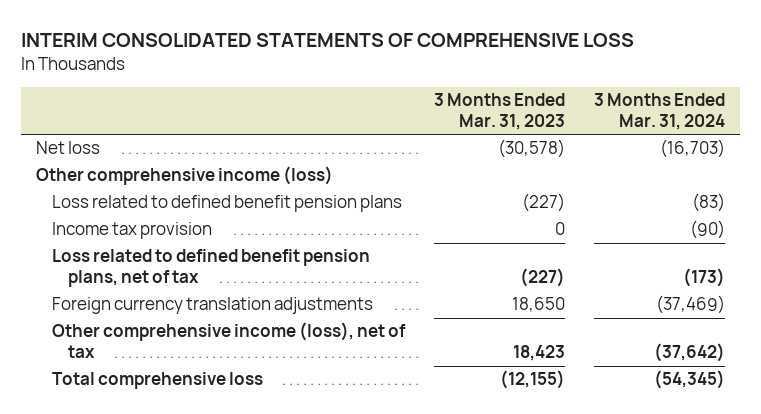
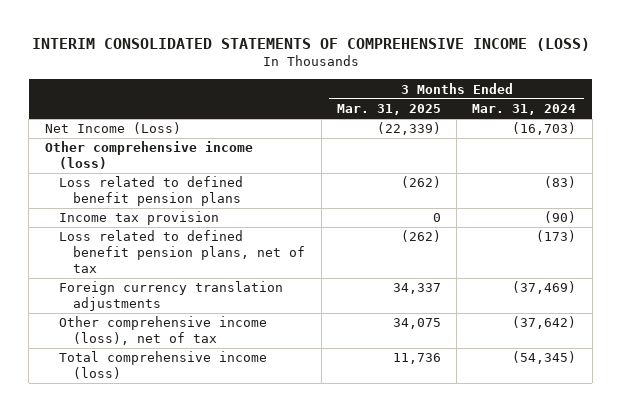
- INTERIM CONSOLIDATED STATEMENTS OF COMPREHENSIVE LOSS
+ INTERIM CONSOLIDATED STATEMENTS OF COMPREHENSIVE INCOME (LOSS)
- | 3 Months Ended Mar. 31, 2023 | 3 Months Ended Mar. 31, 2024
+ | 3 Months Ended Mar. 31, 2025 | 3 Months Ended Mar. 31, 2024
- Net loss | (30,578) | (16,703)
+ Net Income (Loss) | (22,339) | (16,703)
- Total comprehensive loss | (12,155) | (54,345)
+ Total comprehensive income (loss) | 11,736 | (54,345)

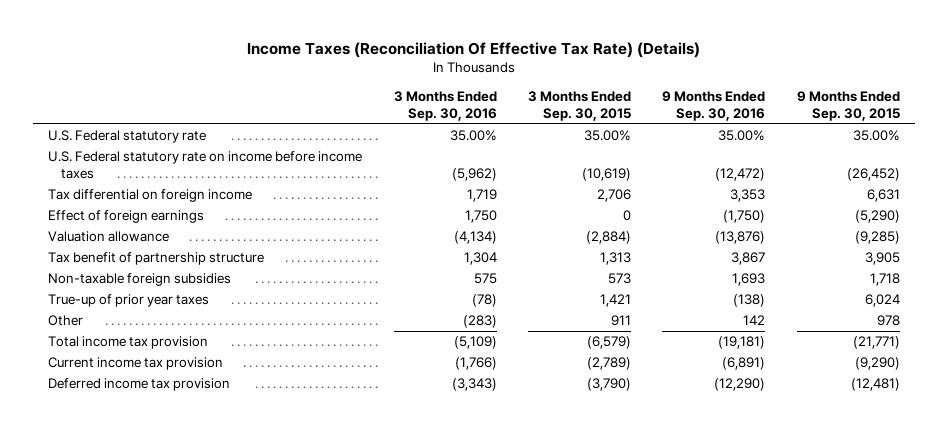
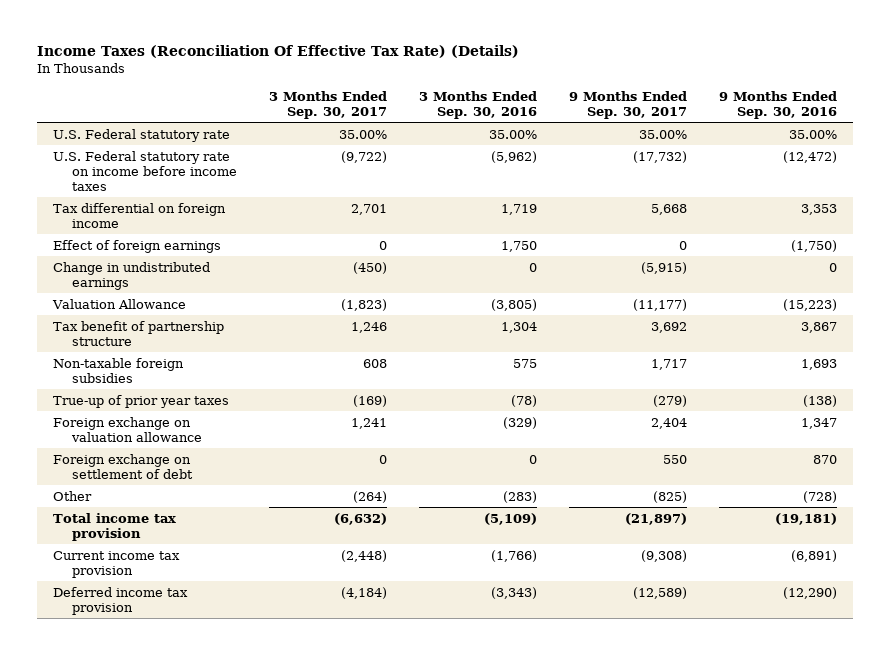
- | 3 Months Ended Sep. 30, 2016 | 3 Months Ended Sep. 30, 2015 | 9 Months Ended Sep. 30, 2016 | 9 Months Ended Sep. 30, 2015
+ | 3 Months Ended Sep. 30, 2017 | 3 Months Ended Sep. 30, 2016 | 9 Months Ended Sep. 30, 2017 | 9 Months Ended Sep. 30, 2016
- Valuation allowance | (4,134) | (2,884) | (13,876) | (9,285)
+ Change in undistributed earnings | (450) | 0 | (5,915) | 0
+ Valuation Allowance | (1,823) | (3,805) | (11,177) | (15,223)
- Other | (283) | 911 | 142 | 978
+ Foreign exchange on valuation allowance | 1,241 | (329) | 2,404 | 1,347
+ Foreign exchange on settlement of debt | 0 | 0 | 550 | 870
+ Other | (264) | (283) | (825) | (728)

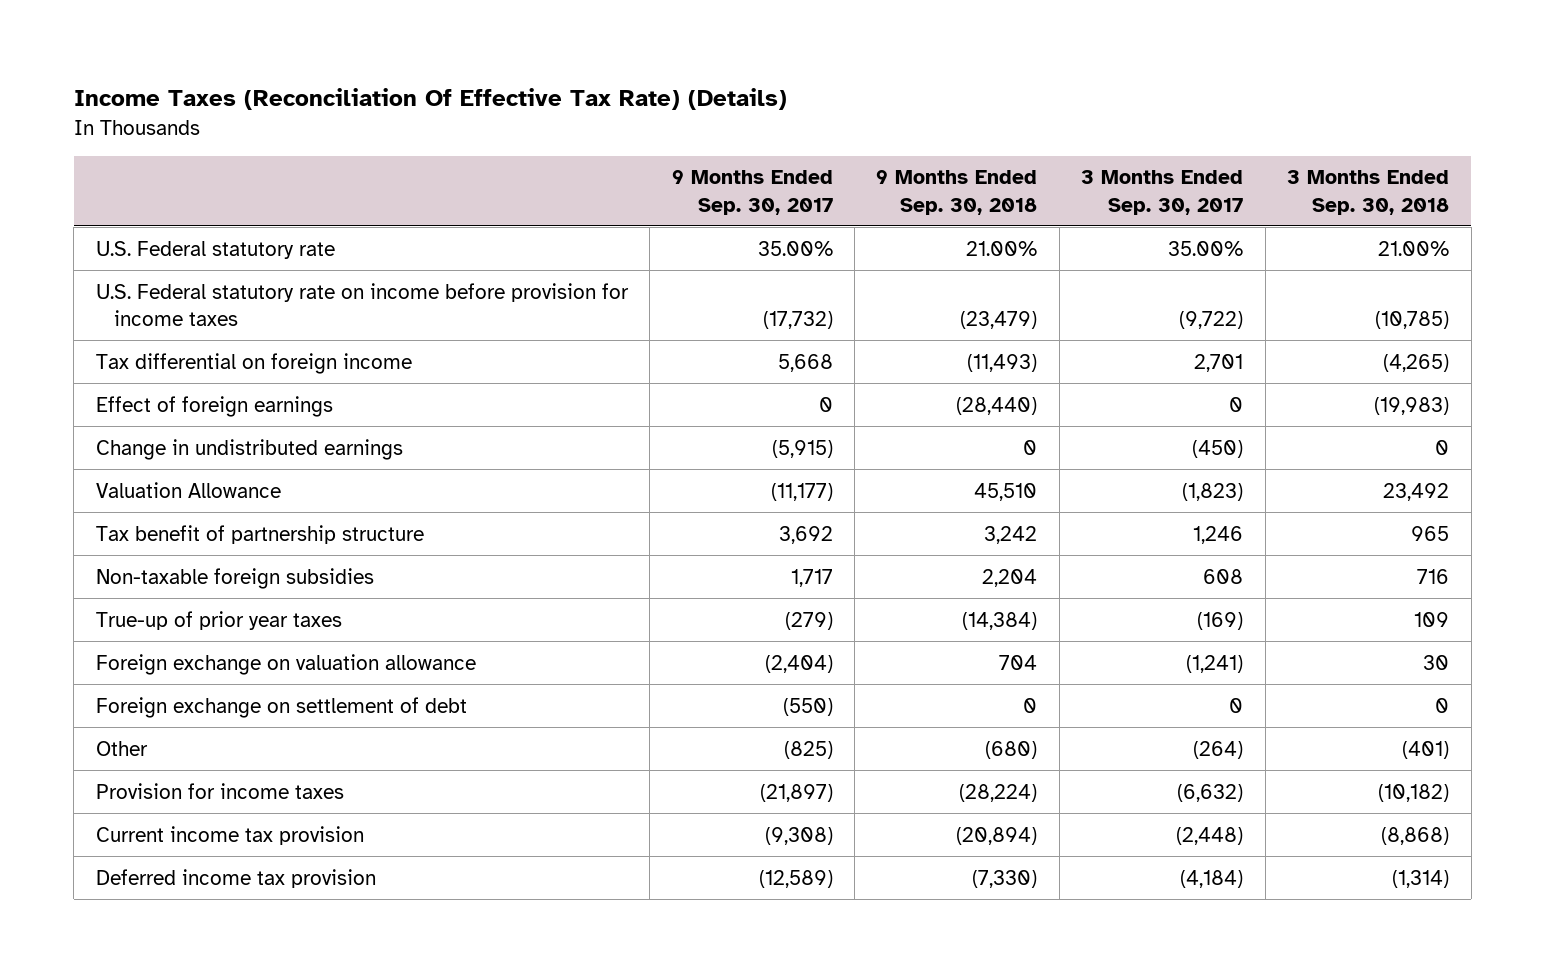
- | 3 Months Ended Sep. 30, 2017 | 3 Months Ended Sep. 30, 2016 | 9 Months Ended Sep. 30, 2017 | 9 Months Ended Sep. 30, 2016
+ | 9 Months Ended Sep. 30, 2017 | 9 Months Ended Sep. 30, 2018 | 3 Months Ended Sep. 30, 2017 | 3 Months Ended Sep. 30, 2018
- U.S. Federal statutory rate on income before income taxes | (9,722) | (5,962) | (17,732) | (12,472)
+ U.S. Federal statutory rate on income before provision for income taxes | (17,732) | (23,479) | (9,722) | (10,785)
- Foreign exchange on valuation allowance | 1,241 | (329) | 2,404 | 1,347
- Foreign exchange on settlement of debt | 0 | 0 | 550 | 870
+ Foreign exchange on valuation allowance | (2,404) | 704 | (1,241) | 30
+ Foreign exchange on settlement of debt | (550) | 0 | 0 | 0
- Total income tax provision | (6,632) | (5,109) | (21,897) | (19,181)
+ Provision for income taxes | (21,897) | (28,224) | (6,632) | (10,182)

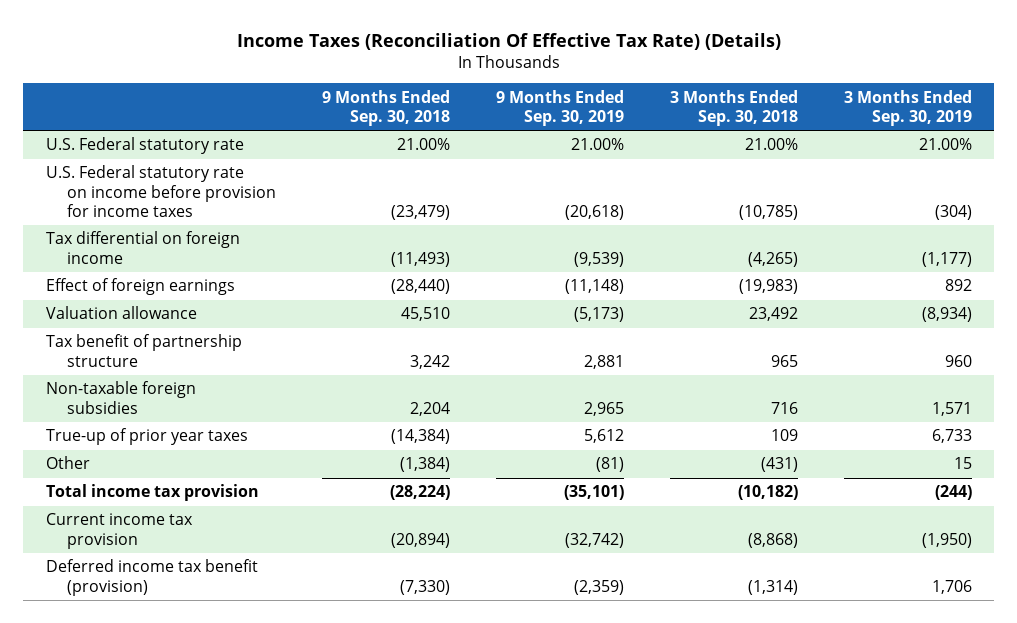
- | 9 Months Ended Sep. 30, 2017 | 9 Months Ended Sep. 30, 2018 | 3 Months Ended Sep. 30, 2017 | 3 Months Ended Sep. 30, 2018
+ | 9 Months Ended Sep. 30, 2018 | 9 Months Ended Sep. 30, 2019 | 3 Months Ended Sep. 30, 2018 | 3 Months Ended Sep. 30, 2019
- Change in undistributed earnings | (5,915) | 0 | (450) | 0
- Valuation Allowance | (11,177) | 45,510 | (1,823) | 23,492
+ Valuation allowance | 45,510 | (5,173) | 23,492 | (8,934)
- Foreign exchange on valuation allowance | (2,404) | 704 | (1,241) | 30
- Foreign exchange on settlement of debt | (550) | 0 | 0 | 0
- Other | (825) | (680) | (264) | (401)
- Provision for income taxes | (21,897) | (28,224) | (6,632) | (10,182)
+ Other | (1,384) | (81) | (431) | 15
+ Total income tax provision | (28,224) | (35,101) | (10,182) | (244)
- Deferred income tax provision | (12,589) | (7,330) | (4,184) | (1,314)
+ Deferred income tax benefit (provision) | (7,330) | (2,359) | (1,314) | 1,706

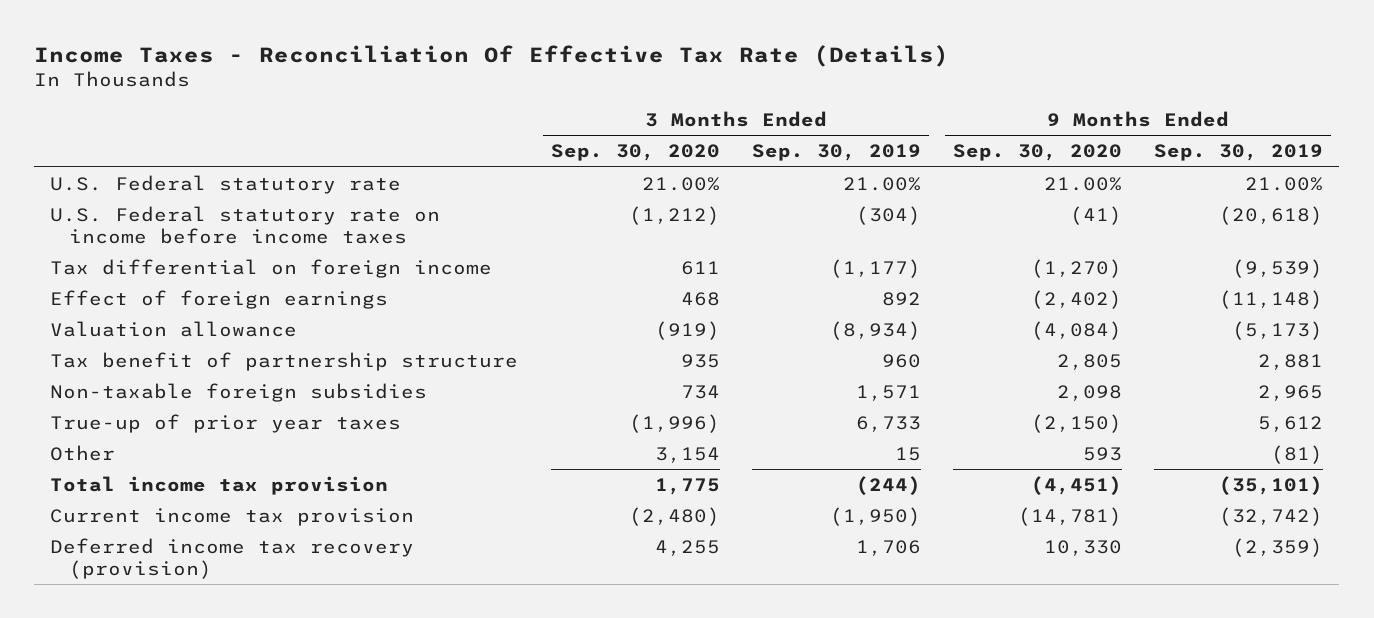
- Income Taxes (Reconciliation Of Effective Tax Rate) (Details)
+ Income Taxes - Reconciliation Of Effective Tax Rate (Details)
- | 9 Months Ended Sep. 30, 2018 | 9 Months Ended Sep. 30, 2019 | 3 Months Ended Sep. 30, 2018 | 3 Months Ended Sep. 30, 2019
+ | 3 Months Ended Sep. 30, 2020 | 3 Months Ended Sep. 30, 2019 | 9 Months Ended Sep. 30, 2020 | 9 Months Ended Sep. 30, 2019
- U.S. Federal statutory rate on income before provision for income taxes | (23,479) | (20,618) | (10,785) | (304)
+ U.S. Federal statutory rate on income before income taxes | (1,212) | (304) | (41) | (20,618)
- Deferred income tax benefit (provision) | (7,330) | (2,359) | (1,314) | 1,706
+ Deferred income tax recovery (provision) | 4,255 | 1,706 | 10,330 | (2,359)

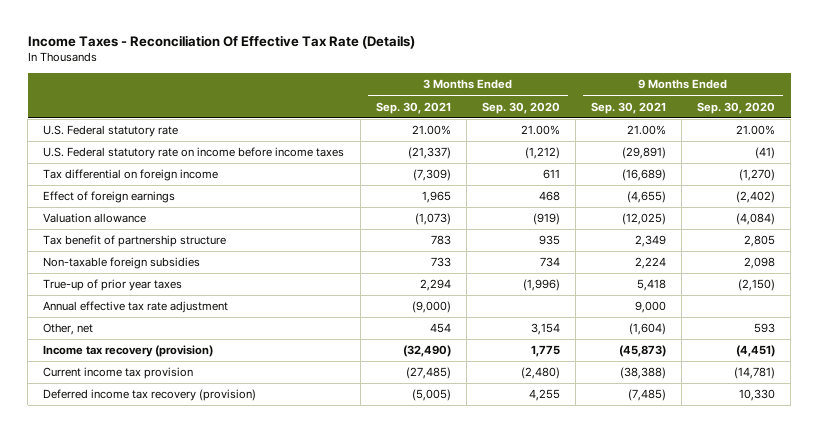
- | 3 Months Ended Sep. 30, 2020 | 3 Months Ended Sep. 30, 2019 | 9 Months Ended Sep. 30, 2020 | 9 Months Ended Sep. 30, 2019
+ | 3 Months Ended Sep. 30, 2021 | 3 Months Ended Sep. 30, 2020 | 9 Months Ended Sep. 30, 2021 | 9 Months Ended Sep. 30, 2020
- Other | 3,154 | 15 | 593 | (81)
- Total income tax provision | 1,775 | (244) | (4,451) | (35,101)
+ Annual effective tax rate adjustment | (9,000) | | 9,000 |
+ Other, net | 454 | 3,154 | (1,604) | 593
+ Income tax recovery (provision) | (32,490) | 1,775 | (45,873) | (4,451)

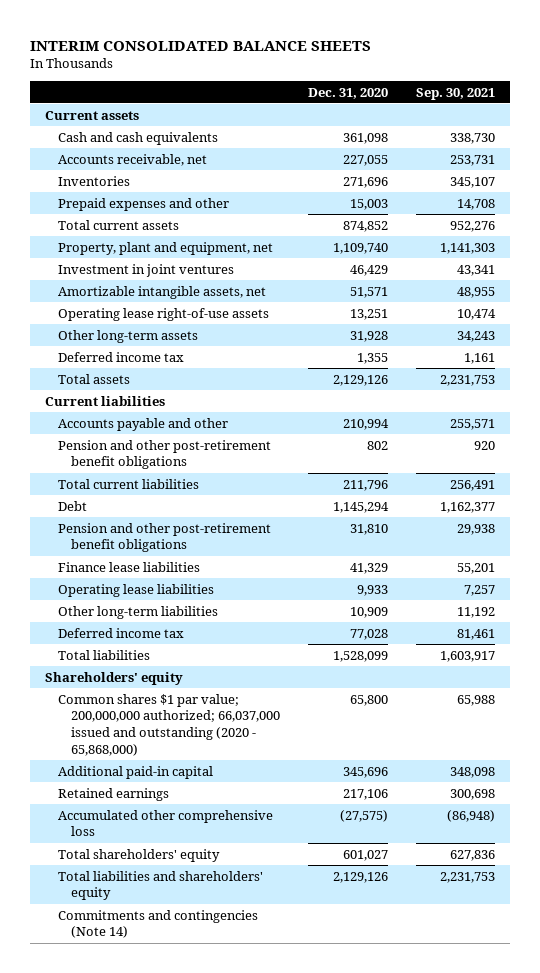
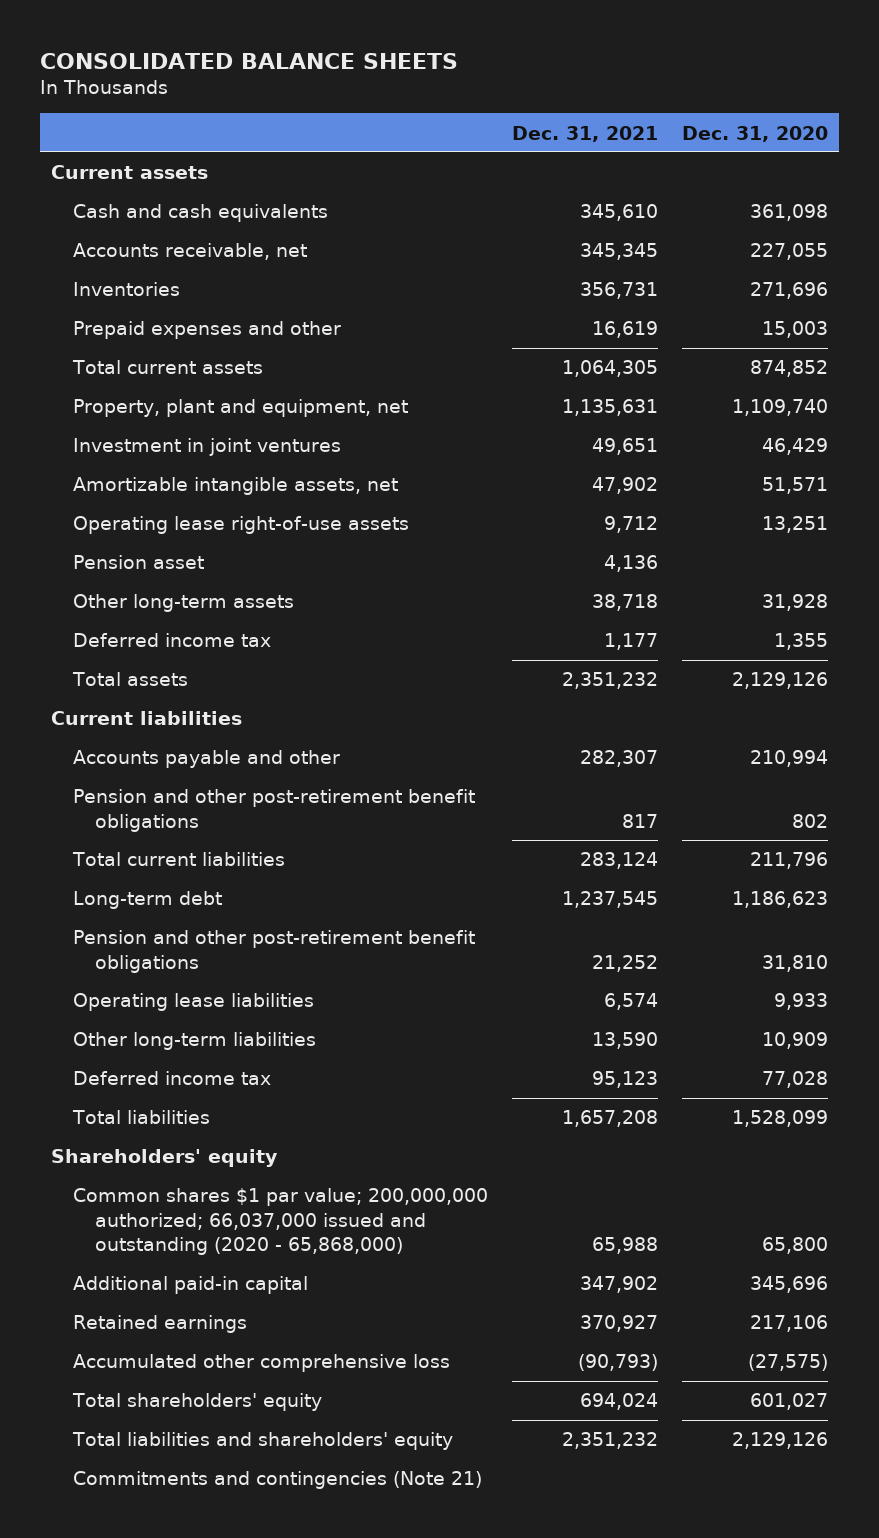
- INTERIM CONSOLIDATED BALANCE SHEETS
+ CONSOLIDATED BALANCE SHEETS
- | Dec. 31, 2020 | Sep. 30, 2021
+ | Dec. 31, 2021 | Dec. 31, 2020
+ Pension asset | 4,136 |
- Debt | 1,145,294 | 1,162,377
+ Long-term debt | 1,237,545 | 1,186,623
- Finance lease liabilities | 41,329 | 55,201
- Commitments and contingencies (Note 14)
+ Commitments and contingencies (Note 21)

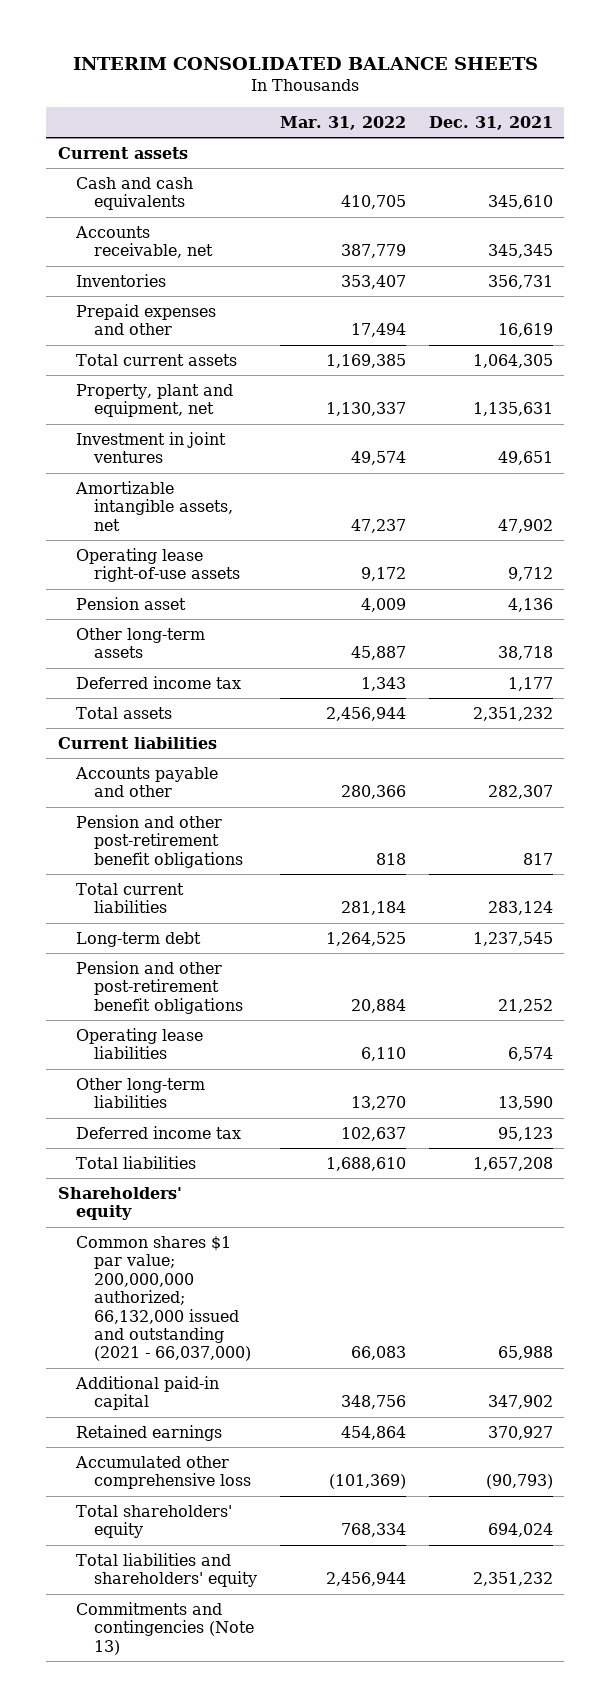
- CONSOLIDATED BALANCE SHEETS
+ INTERIM CONSOLIDATED BALANCE SHEETS
- | Dec. 31, 2021 | Dec. 31, 2020
+ | Mar. 31, 2022 | Dec. 31, 2021
- Common shares $1 par value; 200,000,000 authorized; 66,037,000 issued and outstanding (2020 - 65,868,000) | 65,988 | 65,800
+ Common shares $1 par value; 200,000,000 authorized; 66,132,000 issued and outstanding (2021 - 66,037,000) | 66,083 | 65,988
- Commitments and contingencies (Note 21)
+ Commitments and contingencies (Note 13)

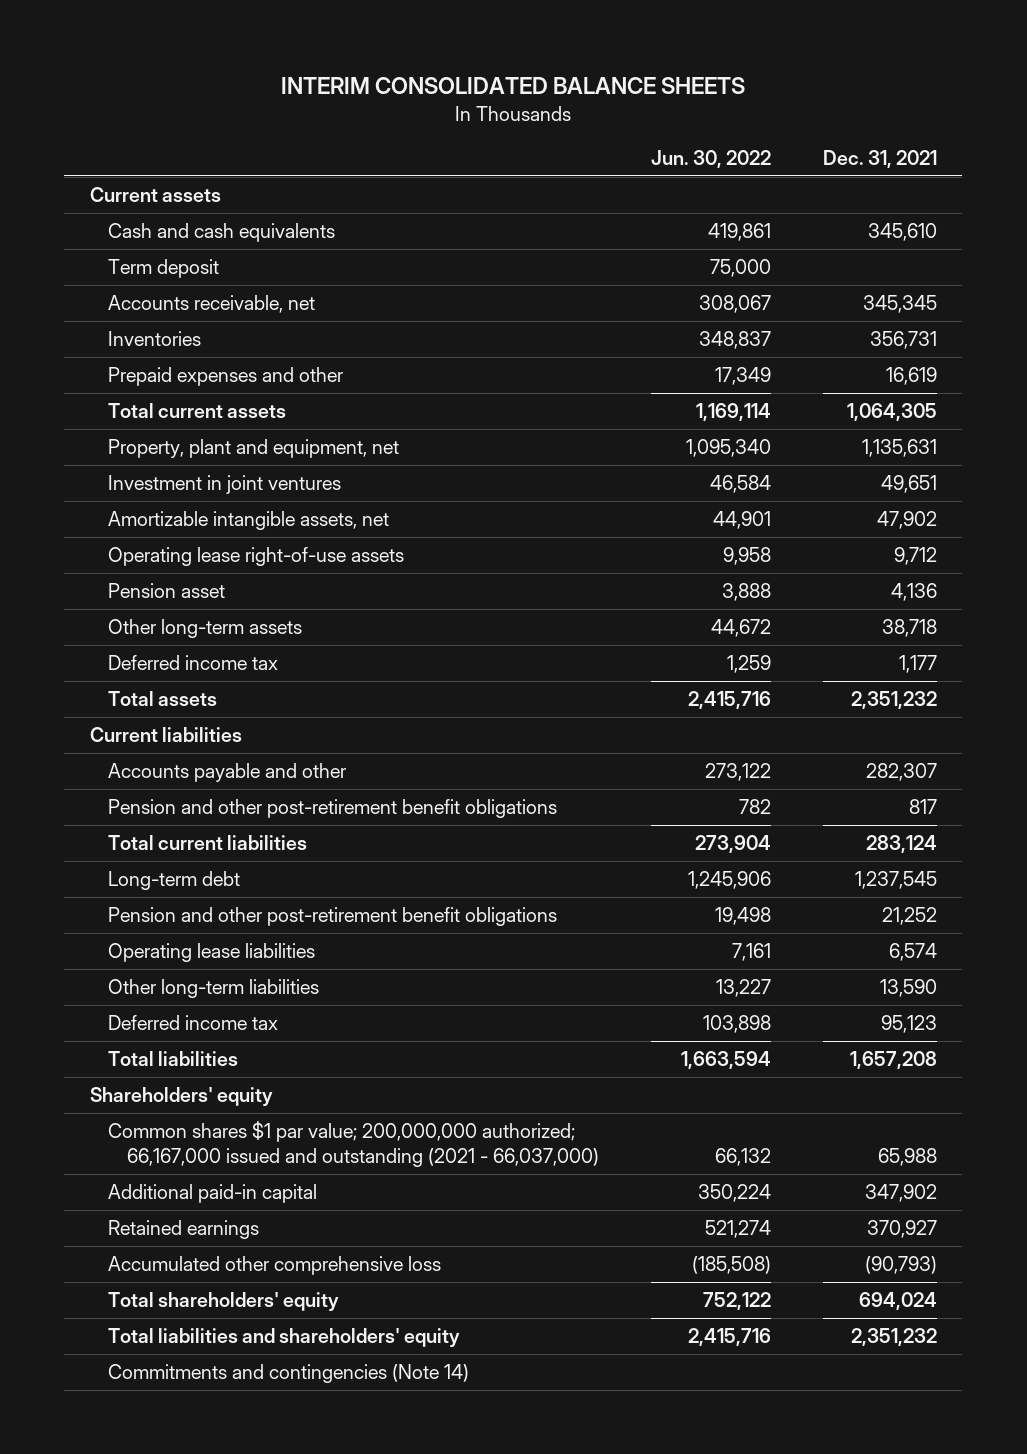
- | Mar. 31, 2022 | Dec. 31, 2021
+ | Jun. 30, 2022 | Dec. 31, 2021
+ Term deposit | 75,000 |
- Common shares $1 par value; 200,000,000 authorized; 66,132,000 issued and outstanding (2021 - 66,037,000) | 66,083 | 65,988
+ Common shares $1 par value; 200,000,000 authorized; 66,167,000 issued and outstanding (2021 - 66,037,000) | 66,132 | 65,988
- Commitments and contingencies (Note 13)
+ Commitments and contingencies (Note 14)

